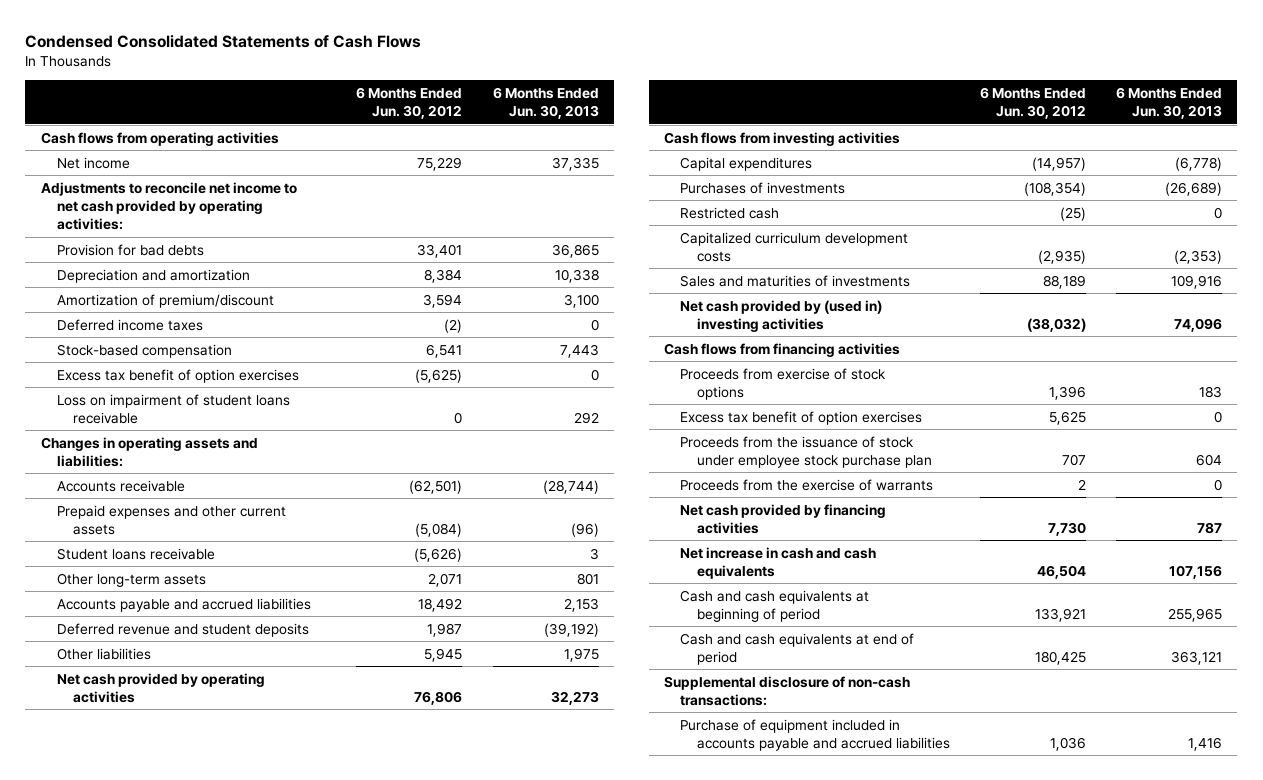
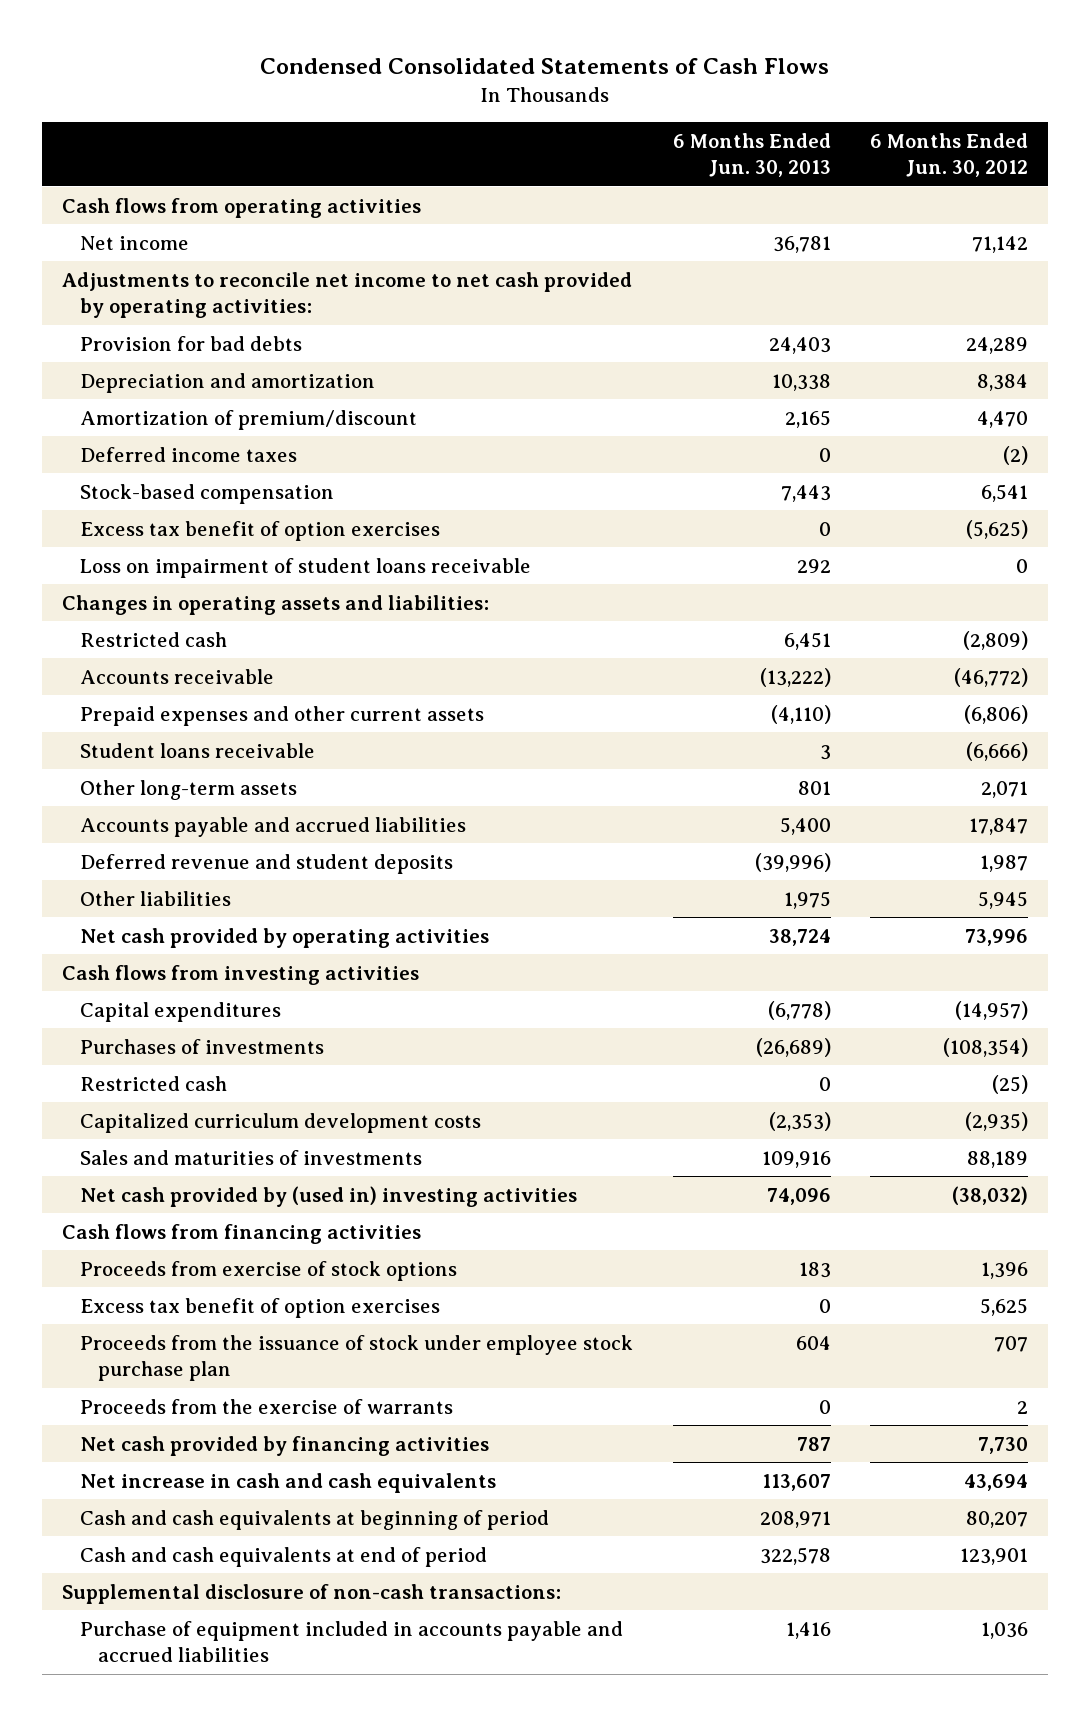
- | 6 Months Ended Jun. 30, 2012 | 6 Months Ended Jun. 30, 2013
+ | 6 Months Ended Jun. 30, 2013 | 6 Months Ended Jun. 30, 2012
- Net income | 75,229 | 37,335
+ Net income | 36,781 | 71,142
- Provision for bad debts | 33,401 | 36,865
+ Provision for bad debts | 24,403 | 24,289
- Amortization of premium/discount | 3,594 | 3,100
+ Amortization of premium/discount | 2,165 | 4,470
- Accounts receivable | (62,501) | (28,744)
- Prepaid expenses and other current assets | (5,084) | (96)
- Student loans receivable | (5,626) | 3
+ Restricted cash | 6,451 | (2,809)
+ Accounts receivable | (13,222) | (46,772)
+ Prepaid expenses and other current assets | (4,110) | (6,806)
+ Student loans receivable | 3 | (6,666)
- Accounts payable and accrued liabilities | 18,492 | 2,153
- Deferred revenue and student deposits | 1,987 | (39,192)
+ Accounts payable and accrued liabilities | 5,400 | 17,847
+ Deferred revenue and student deposits | (39,996) | 1,987
- Net cash provided by operating activities | 76,806 | 32,273
+ Net cash provided by operating activities | 38,724 | 73,996
- Net increase in cash and cash equivalents | 46,504 | 107,156
- Cash and cash equivalents at beginning of period | 133,921 | 255,965
- Cash and cash equivalents at end of period | 180,425 | 363,121
+ Net increase in cash and cash equivalents | 113,607 | 43,694
+ Cash and cash equivalents at beginning of period | 208,971 | 80,207
+ Cash and cash equivalents at end of period | 322,578 | 123,901

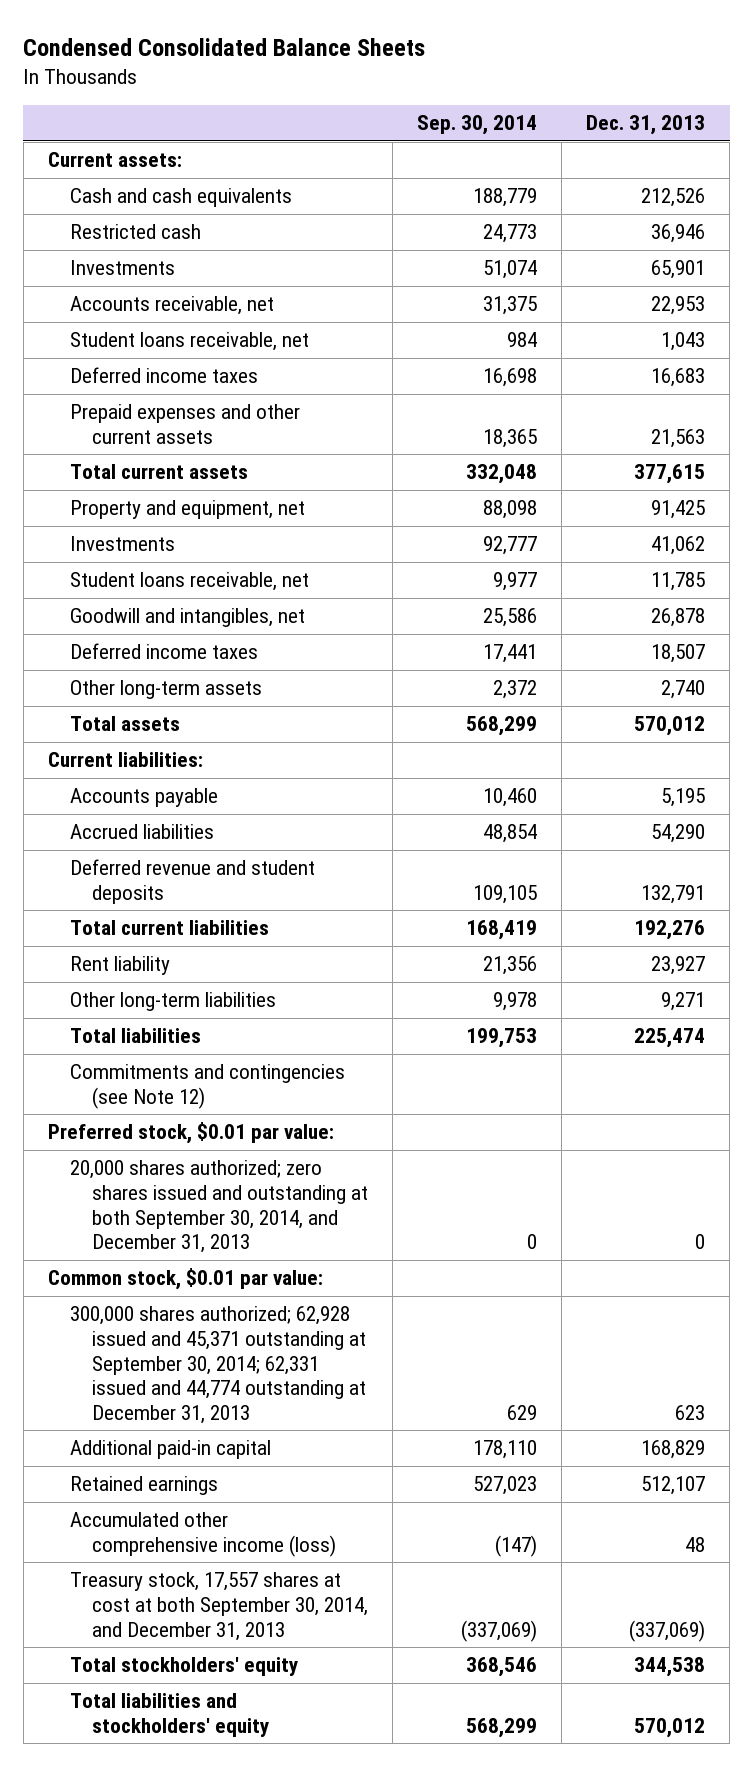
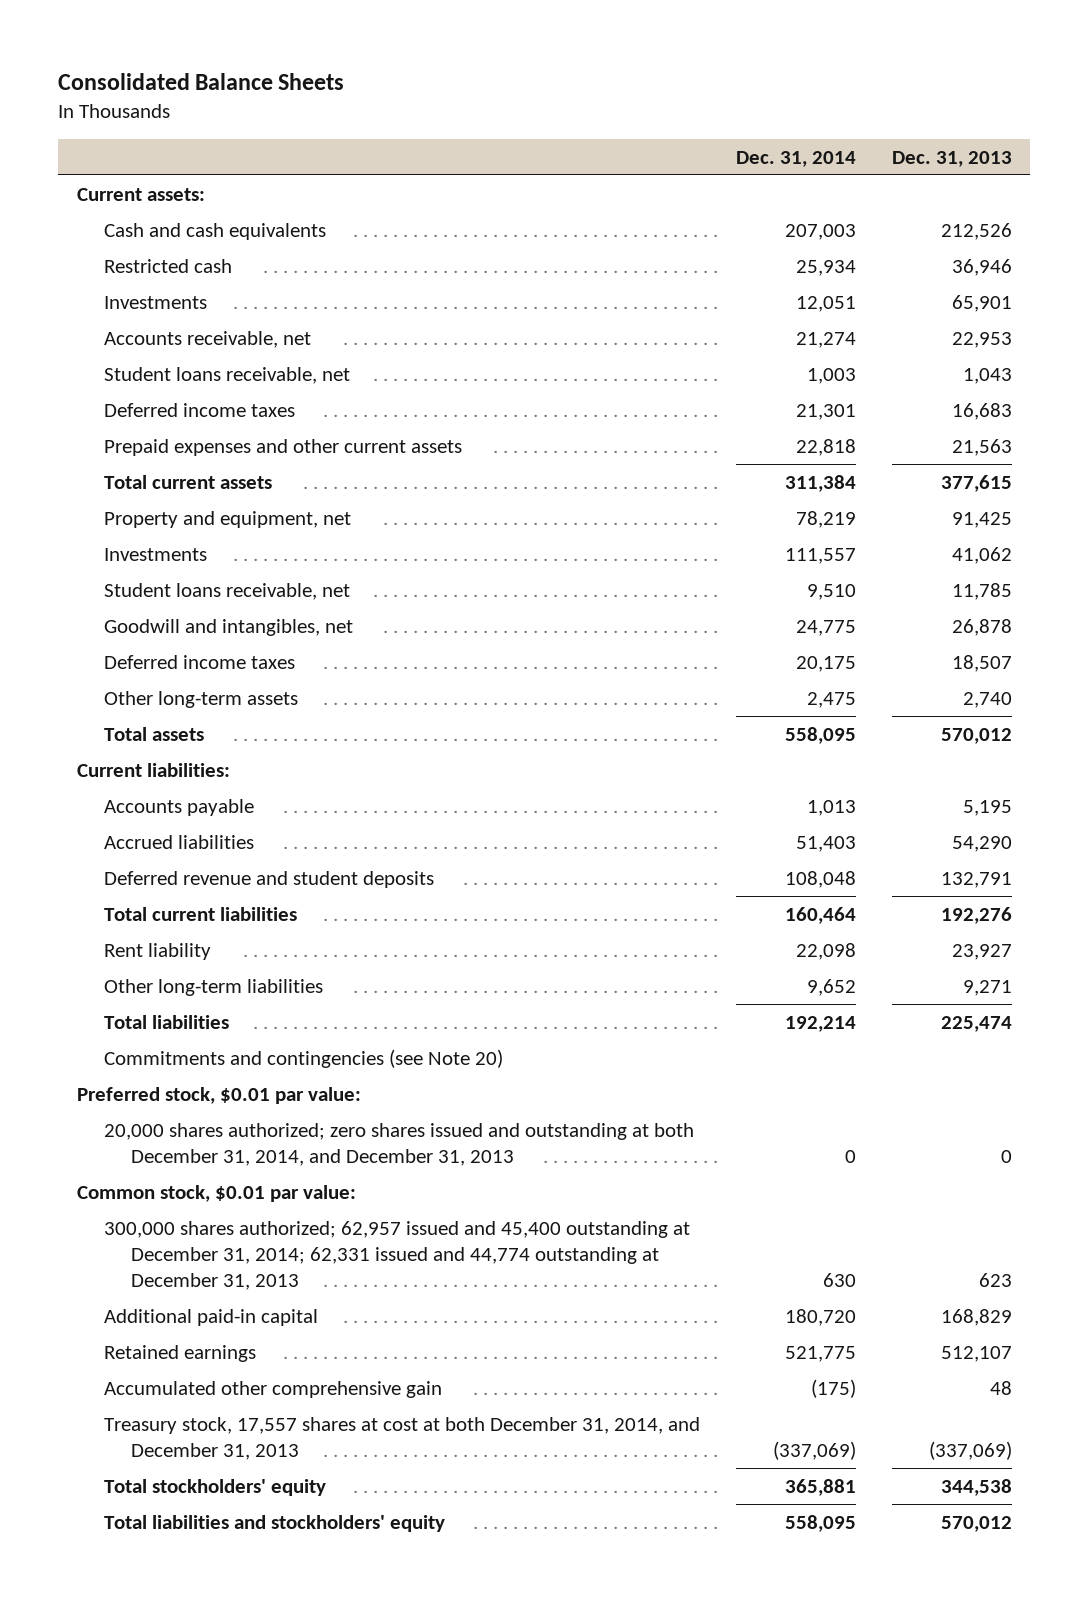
- Condensed Consolidated Balance Sheets
+ Consolidated Balance Sheets
- | Sep. 30, 2014 | Dec. 31, 2013
+ | Dec. 31, 2014 | Dec. 31, 2013
- Commitments and contingencies (see Note 12)
+ Commitments and contingencies (see Note 20)
- 20,000 shares authorized; zero shares issued and outstanding at both September 30, 2014, and December 31, 2013 | 0 | 0
+ 20,000 shares authorized; zero shares issued and outstanding at both December 31, 2014, and December 31, 2013 | 0 | 0
- 300,000 shares authorized; 62,928 issued and 45,371 outstanding at September 30, 2014; 62,331 issued and 44,774 outstanding at December 31, 2013 | 629 | 623
+ 300,000 shares authorized; 62,957 issued and 45,400 outstanding at December 31, 2014; 62,331 issued and 44,774 outstanding at December 31, 2013 | 630 | 623
- Accumulated other comprehensive income (loss) | (147) | 48
- Treasury stock, 17,557 shares at cost at both September 30, 2014, and December 31, 2013 | (337,069) | (337,069)
+ Accumulated other comprehensive gain | (175) | 48
+ Treasury stock, 17,557 shares at cost at both December 31, 2014, and December 31, 2013 | (337,069) | (337,069)

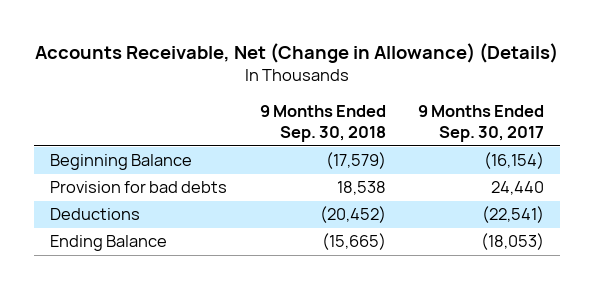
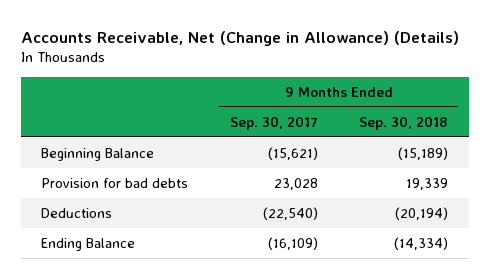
- | 9 Months Ended Sep. 30, 2018 | 9 Months Ended Sep. 30, 2017
+ | 9 Months Ended Sep. 30, 2017 | 9 Months Ended Sep. 30, 2018
- Beginning Balance | (17,579) | (16,154)
- Provision for bad debts | 18,538 | 24,440
- Deductions | (20,452) | (22,541)
- Ending Balance | (15,665) | (18,053)
+ Beginning Balance | (15,621) | (15,189)
+ Provision for bad debts | 23,028 | 19,339
+ Deductions | (22,540) | (20,194)
+ Ending Balance | (16,109) | (14,334)

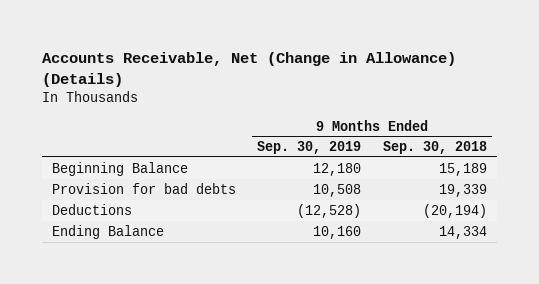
- | 9 Months Ended Sep. 30, 2017 | 9 Months Ended Sep. 30, 2018
+ | 9 Months Ended Sep. 30, 2019 | 9 Months Ended Sep. 30, 2018
- Beginning Balance | (15,621) | (15,189)
+ Beginning Balance | 12,180 | 15,189
- Ending Balance | (16,109) | (14,334)
+ Ending Balance | 10,160 | 14,334

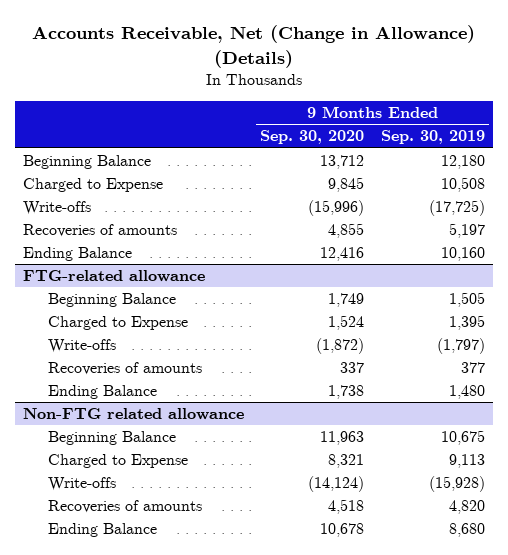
- | 9 Months Ended Sep. 30, 2019 | 9 Months Ended Sep. 30, 2018
+ | 9 Months Ended Sep. 30, 2020 | 9 Months Ended Sep. 30, 2019
- Provision for bad debts | 10,508 | 19,339
- Deductions | (12,528) | (20,194)
+ Charged to Expense | 9,845 | 10,508
+ Write-offs | (15,996) | (17,725)
+ Recoveries of amounts | 4,855 | 5,197
+ FTG-related allowance
+ Beginning Balance | 1,749 | 1,505
+ Charged to Expense | 1,524 | 1,395
+ Write-offs | (1,872) | (1,797)
+ Recoveries of amounts | 337 | 377
+ Ending Balance | 1,738 | 1,480
+ Non-FTG related allowance
+ Beginning Balance | 11,963 | 10,675
+ Charged to Expense | 8,321 | 9,113
+ Write-offs | (14,124) | (15,928)
+ Recoveries of amounts | 4,518 | 4,820
+ Ending Balance | 10,678 | 8,680

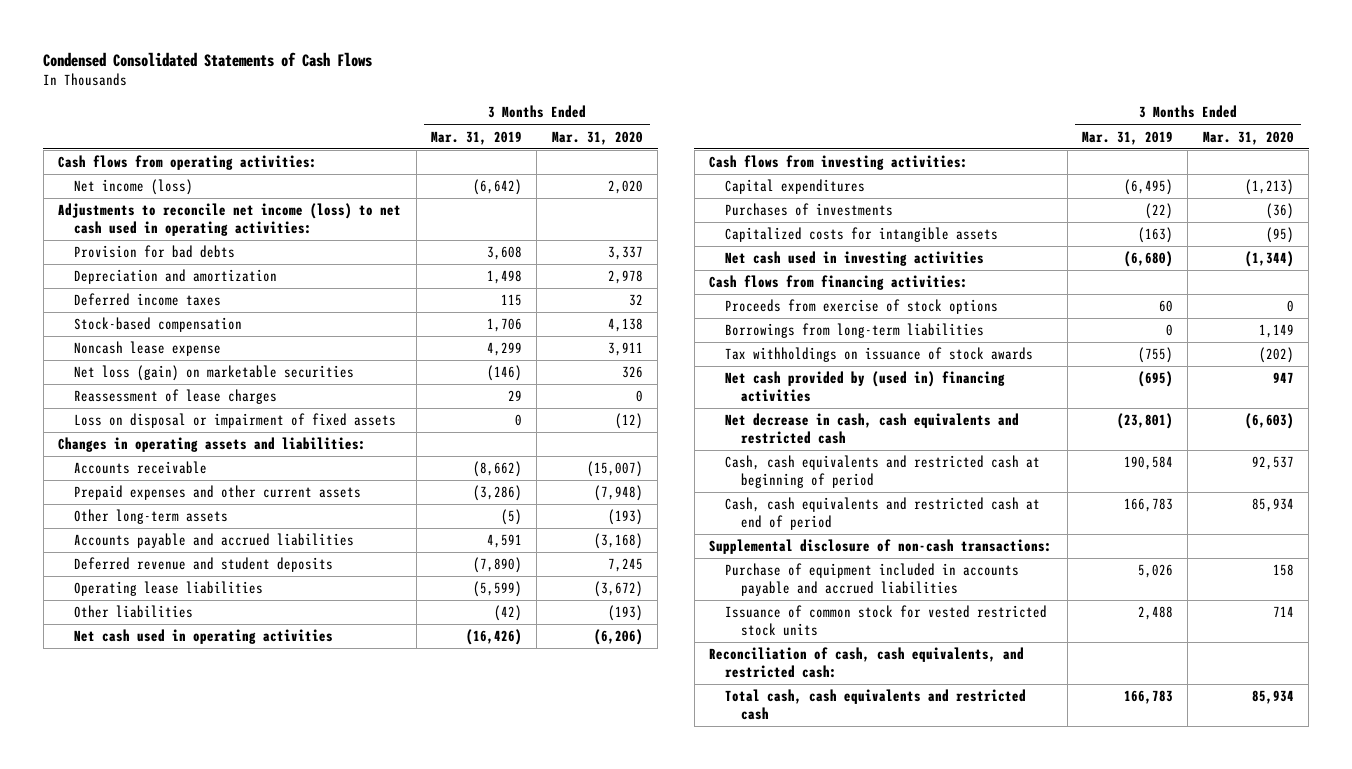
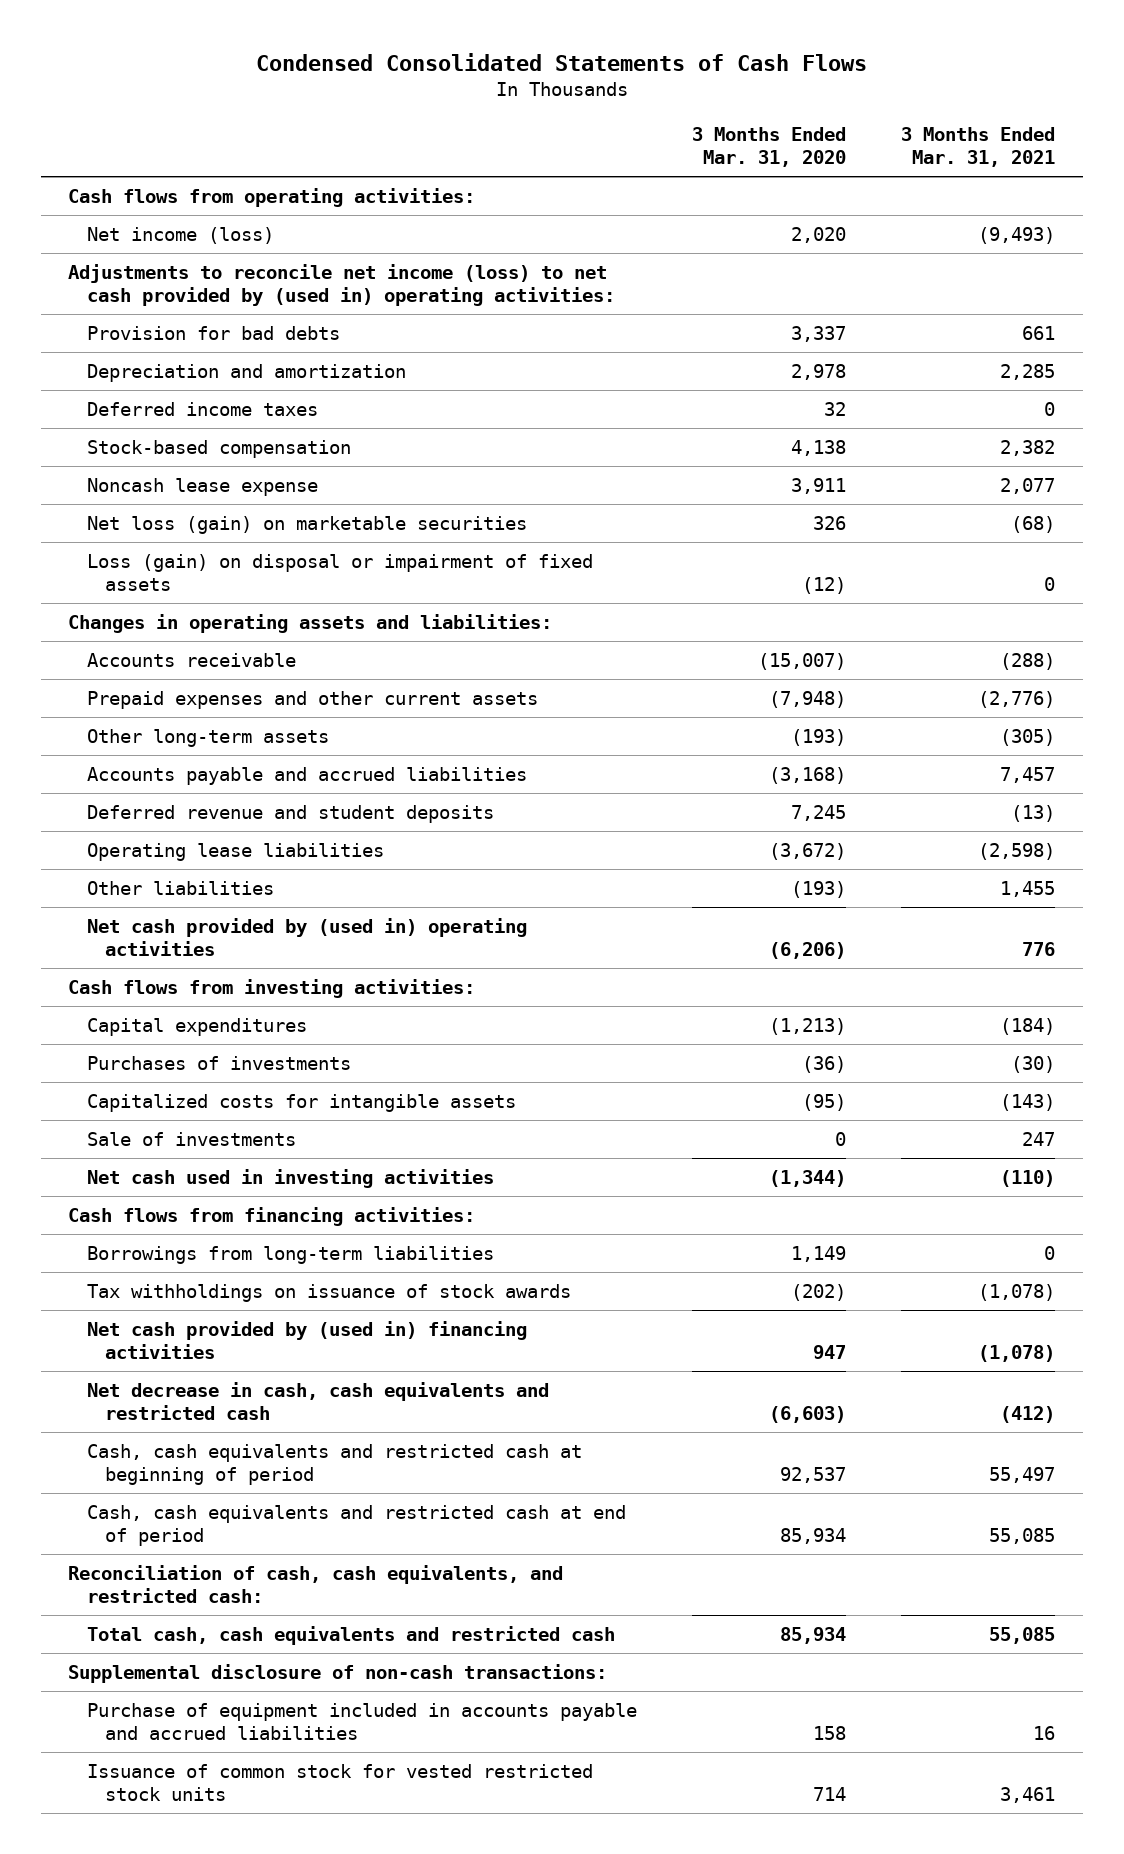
- | 3 Months Ended Mar. 31, 2019 | 3 Months Ended Mar. 31, 2020
+ | 3 Months Ended Mar. 31, 2020 | 3 Months Ended Mar. 31, 2021
- Adjustments to reconcile net income (loss) to net cash used in operating activities:
+ Adjustments to reconcile net income (loss) to net cash provided by (used in) operating activities:
- Reassessment of lease charges | 29 | 0
- Loss on disposal or impairment of fixed assets | 0 | (12)
+ Loss (gain) on disposal or impairment of fixed assets | (12) | 0
- Net cash used in operating activities | (16,426) | (6,206)
+ Net cash provided by (used in) operating activities | (6,206) | 776
+ Sale of investments | 0 | 247
- Proceeds from exercise of stock options | 60 | 0
moved up: Reconciliation of cash, cash equivalents, and restricted cash:
moved up: Total cash, cash equivalents and restricted cash | 85,934 | 55,085

